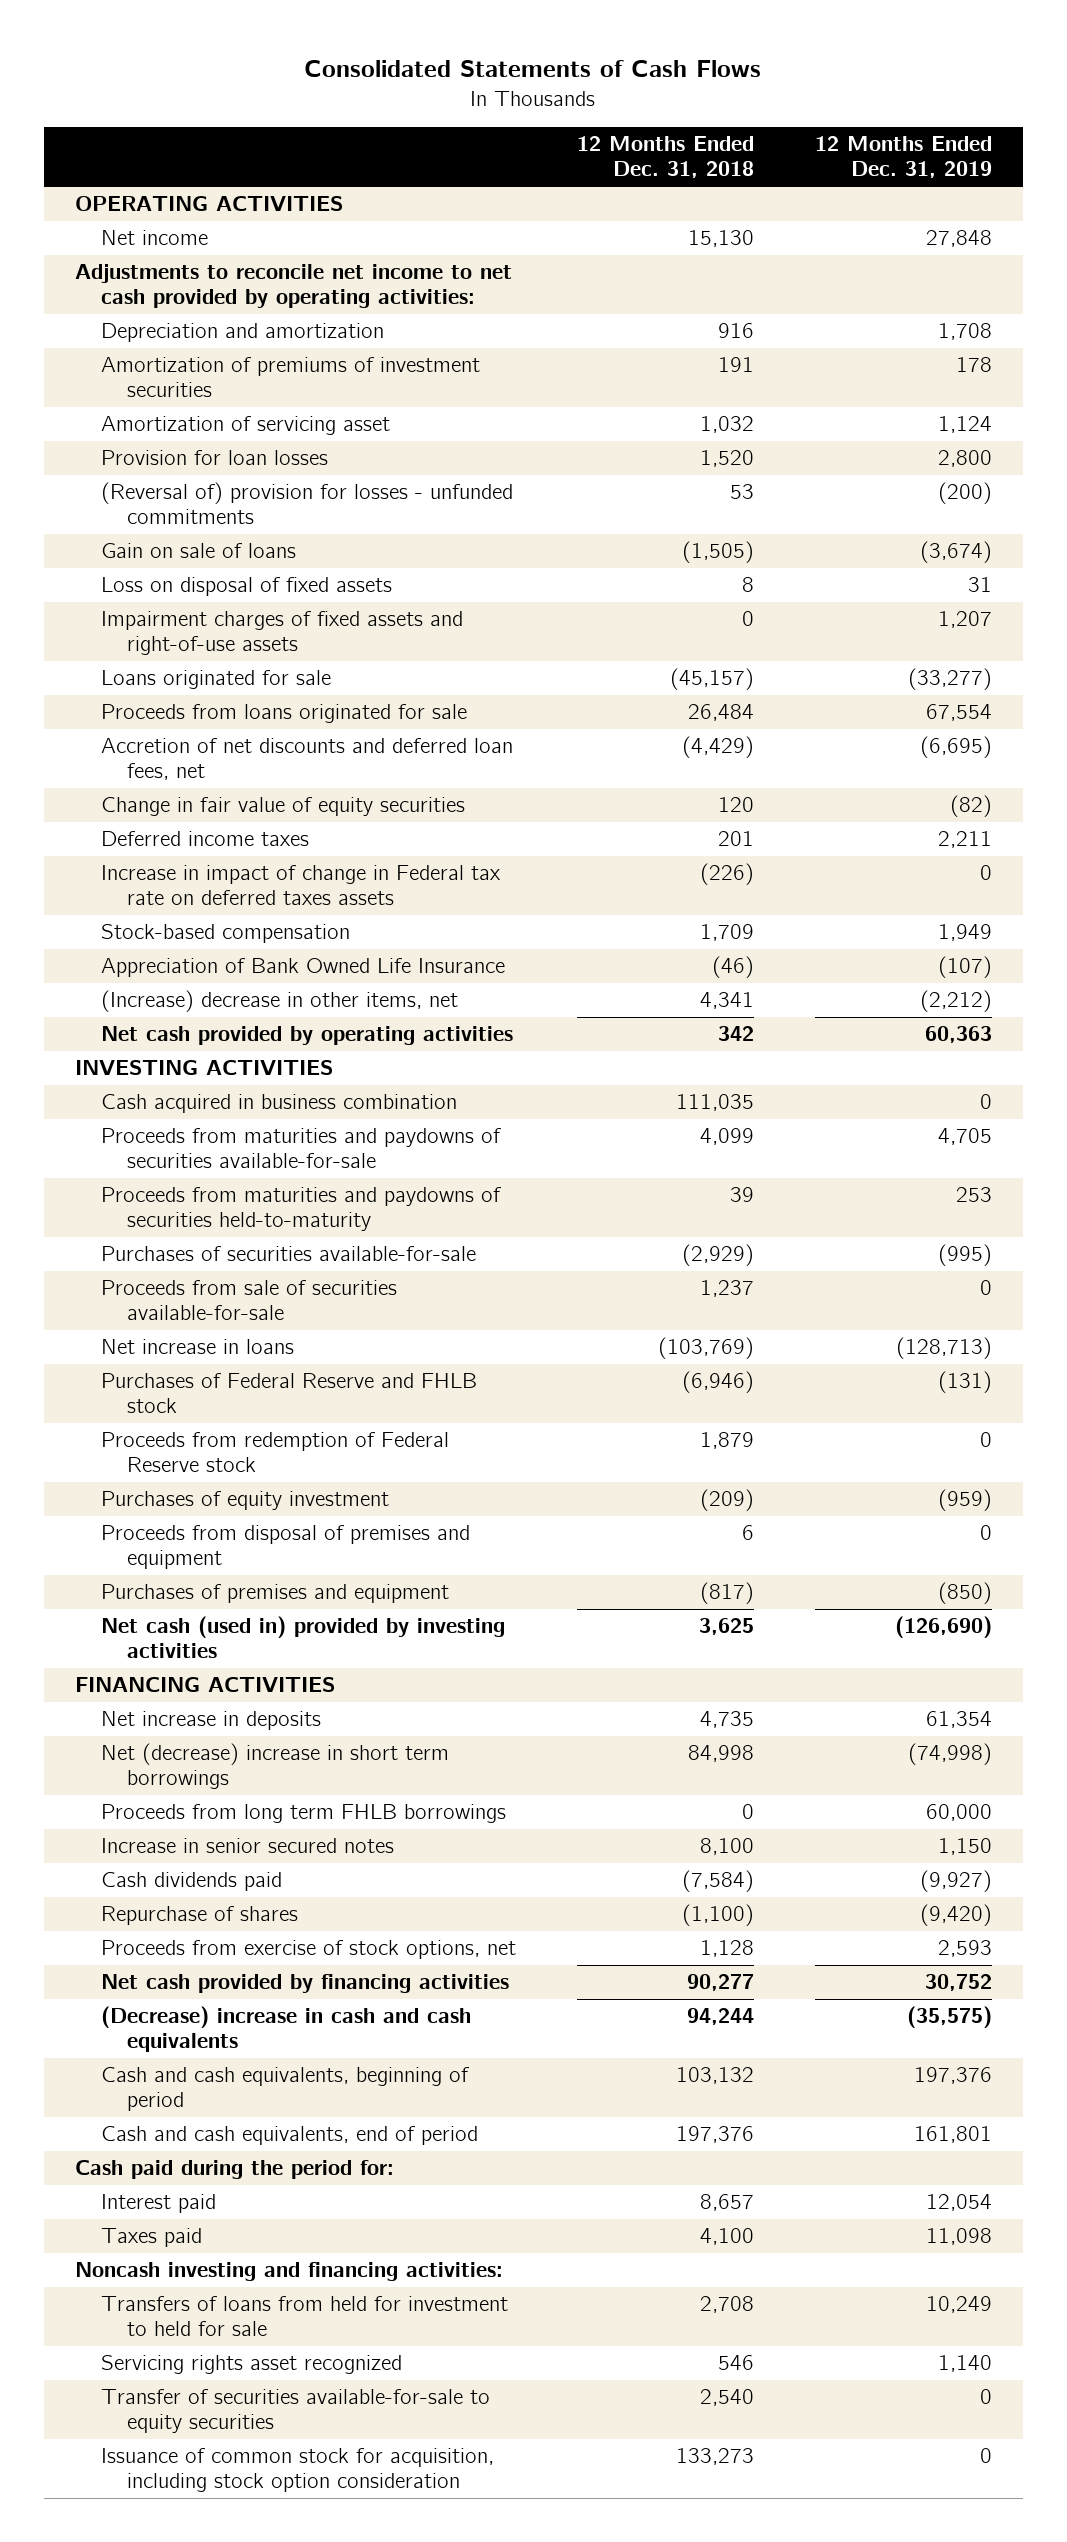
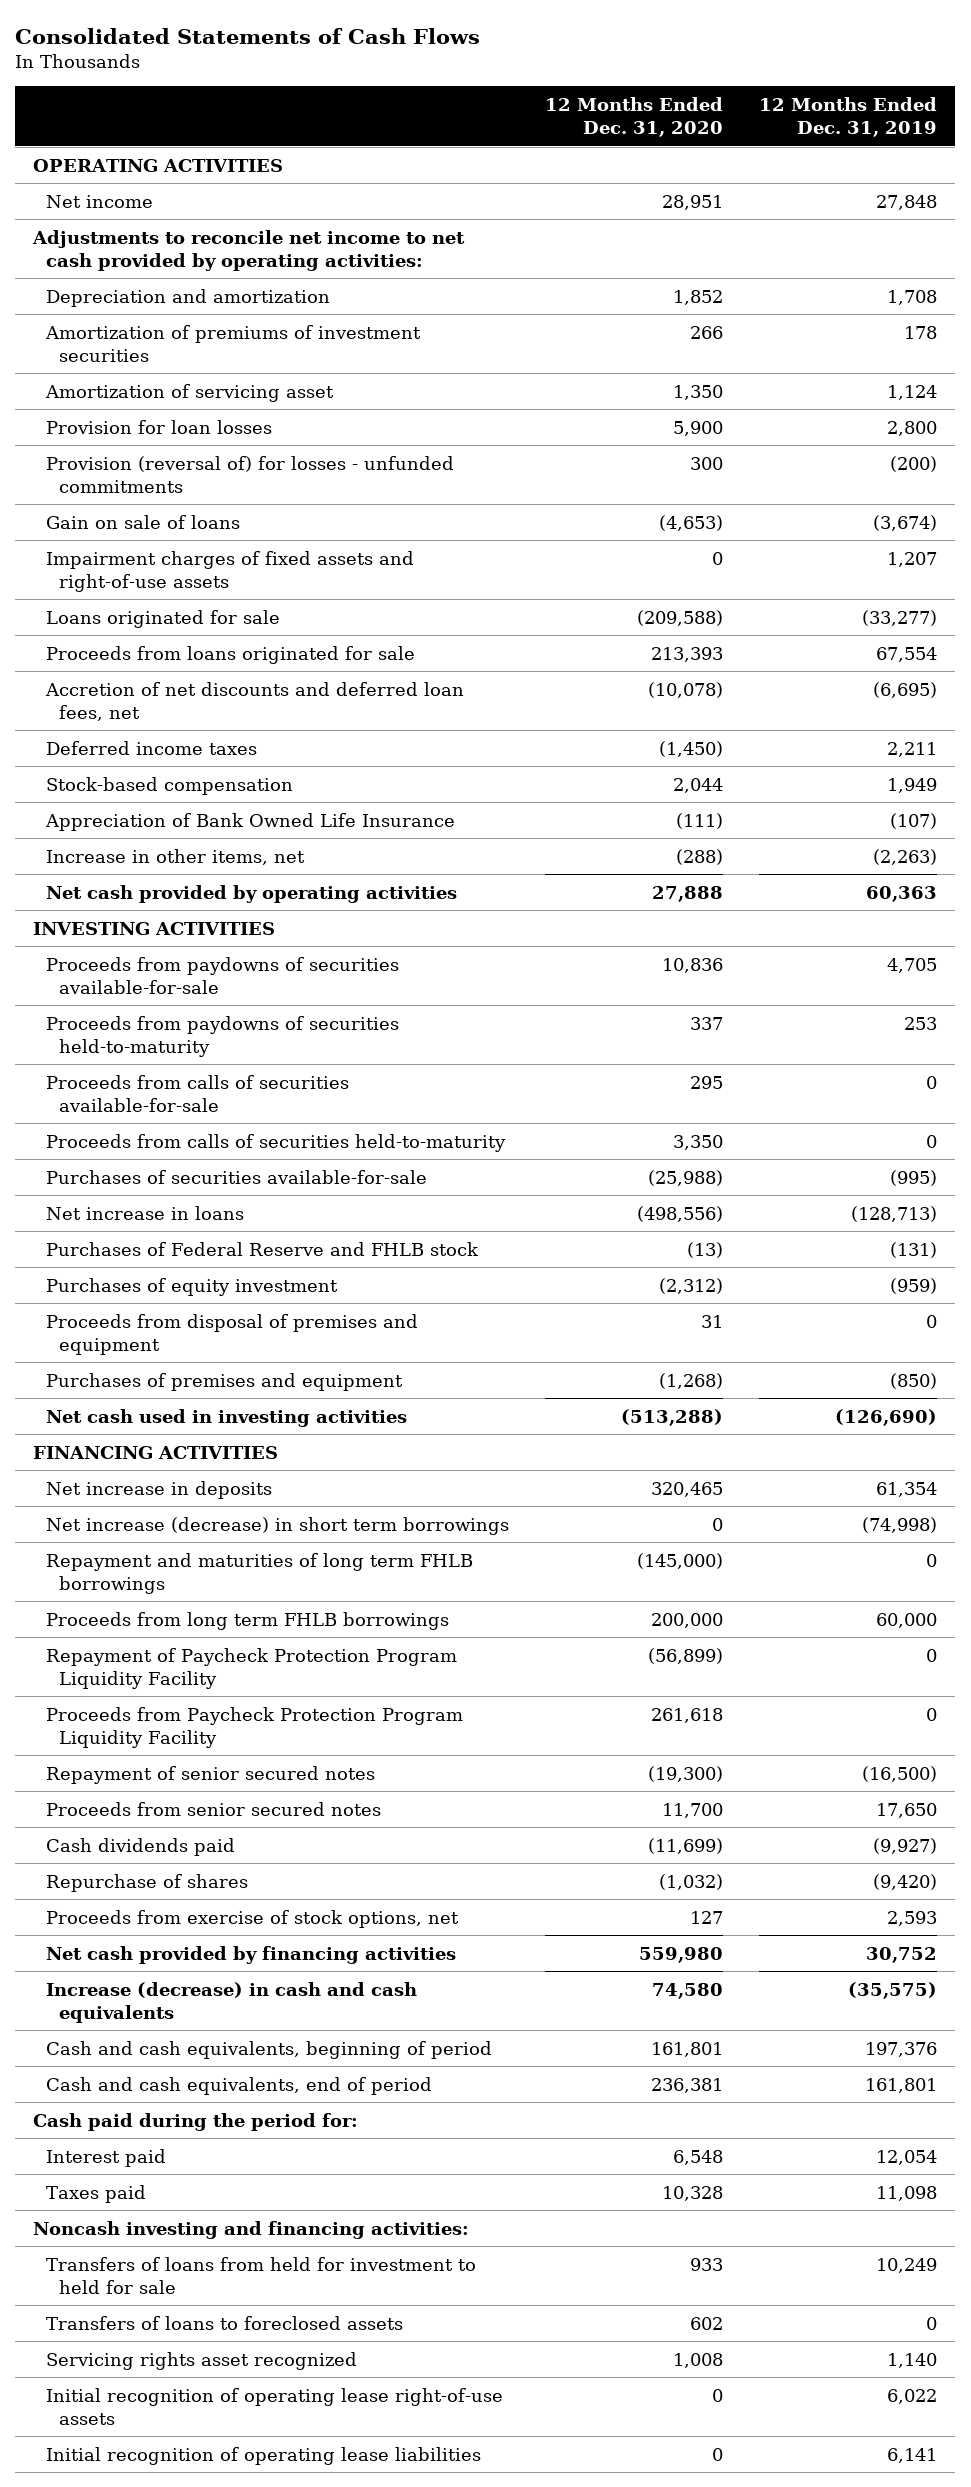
- | 12 Months Ended Dec. 31, 2018 | 12 Months Ended Dec. 31, 2019
+ | 12 Months Ended Dec. 31, 2020 | 12 Months Ended Dec. 31, 2019
- (Reversal of) provision for losses - unfunded commitments | 53 | (200)
+ Provision (reversal of) for losses - unfunded commitments | 300 | (200)
- Loss on disposal of fixed assets | 8 | 31
- Change in fair value of equity securities | 120 | (82)
- Increase in impact of change in Federal tax rate on deferred taxes assets | (226) | 0
- (Increase) decrease in other items, net | 4,341 | (2,212)
+ Increase in other items, net | (288) | (2,263)
- Cash acquired in business combination | 111,035 | 0
- Proceeds from maturities and paydowns of securities available-for-sale | 4,099 | 4,705
- Proceeds from maturities and paydowns of securities held-to-maturity | 39 | 253
+ Proceeds from paydowns of securities available-for-sale | 10,836 | 4,705
+ Proceeds from paydowns of securities held-to-maturity | 337 | 253
+ Proceeds from calls of securities available-for-sale | 295 | 0
+ Proceeds from calls of securities held-to-maturity | 3,350 | 0
- Proceeds from sale of securities available-for-sale | 1,237 | 0
- Proceeds from redemption of Federal Reserve stock | 1,879 | 0
- Net cash (used in) provided by investing activities | 3,625 | (126,690)
+ Net cash used in investing activities | (513,288) | (126,690)
- Net (decrease) increase in short term borrowings | 84,998 | (74,998)
+ Net increase (decrease) in short term borrowings | 0 | (74,998)
+ Repayment and maturities of long term FHLB borrowings | (145,000) | 0
- Increase in senior secured notes | 8,100 | 1,150
+ Repayment of Paycheck Protection Program Liquidity Facility | (56,899) | 0
+ Proceeds from Paycheck Protection Program Liquidity Facility | 261,618 | 0
+ Repayment of senior secured notes | (19,300) | (16,500)
+ Proceeds from senior secured notes | 11,700 | 17,650
- (Decrease) increase in cash and cash equivalents | 94,244 | (35,575)
+ Increase (decrease) in cash and cash equivalents | 74,580 | (35,575)
+ Transfers of loans to foreclosed assets | 602 | 0
- Transfer of securities available-for-sale to equity securities | 2,540 | 0
- Issuance of common stock for acquisition, including stock option consideration | 133,273 | 0
+ Initial recognition of operating lease right-of-use assets | 0 | 6,022
+ Initial recognition of operating lease liabilities | 0 | 6,141

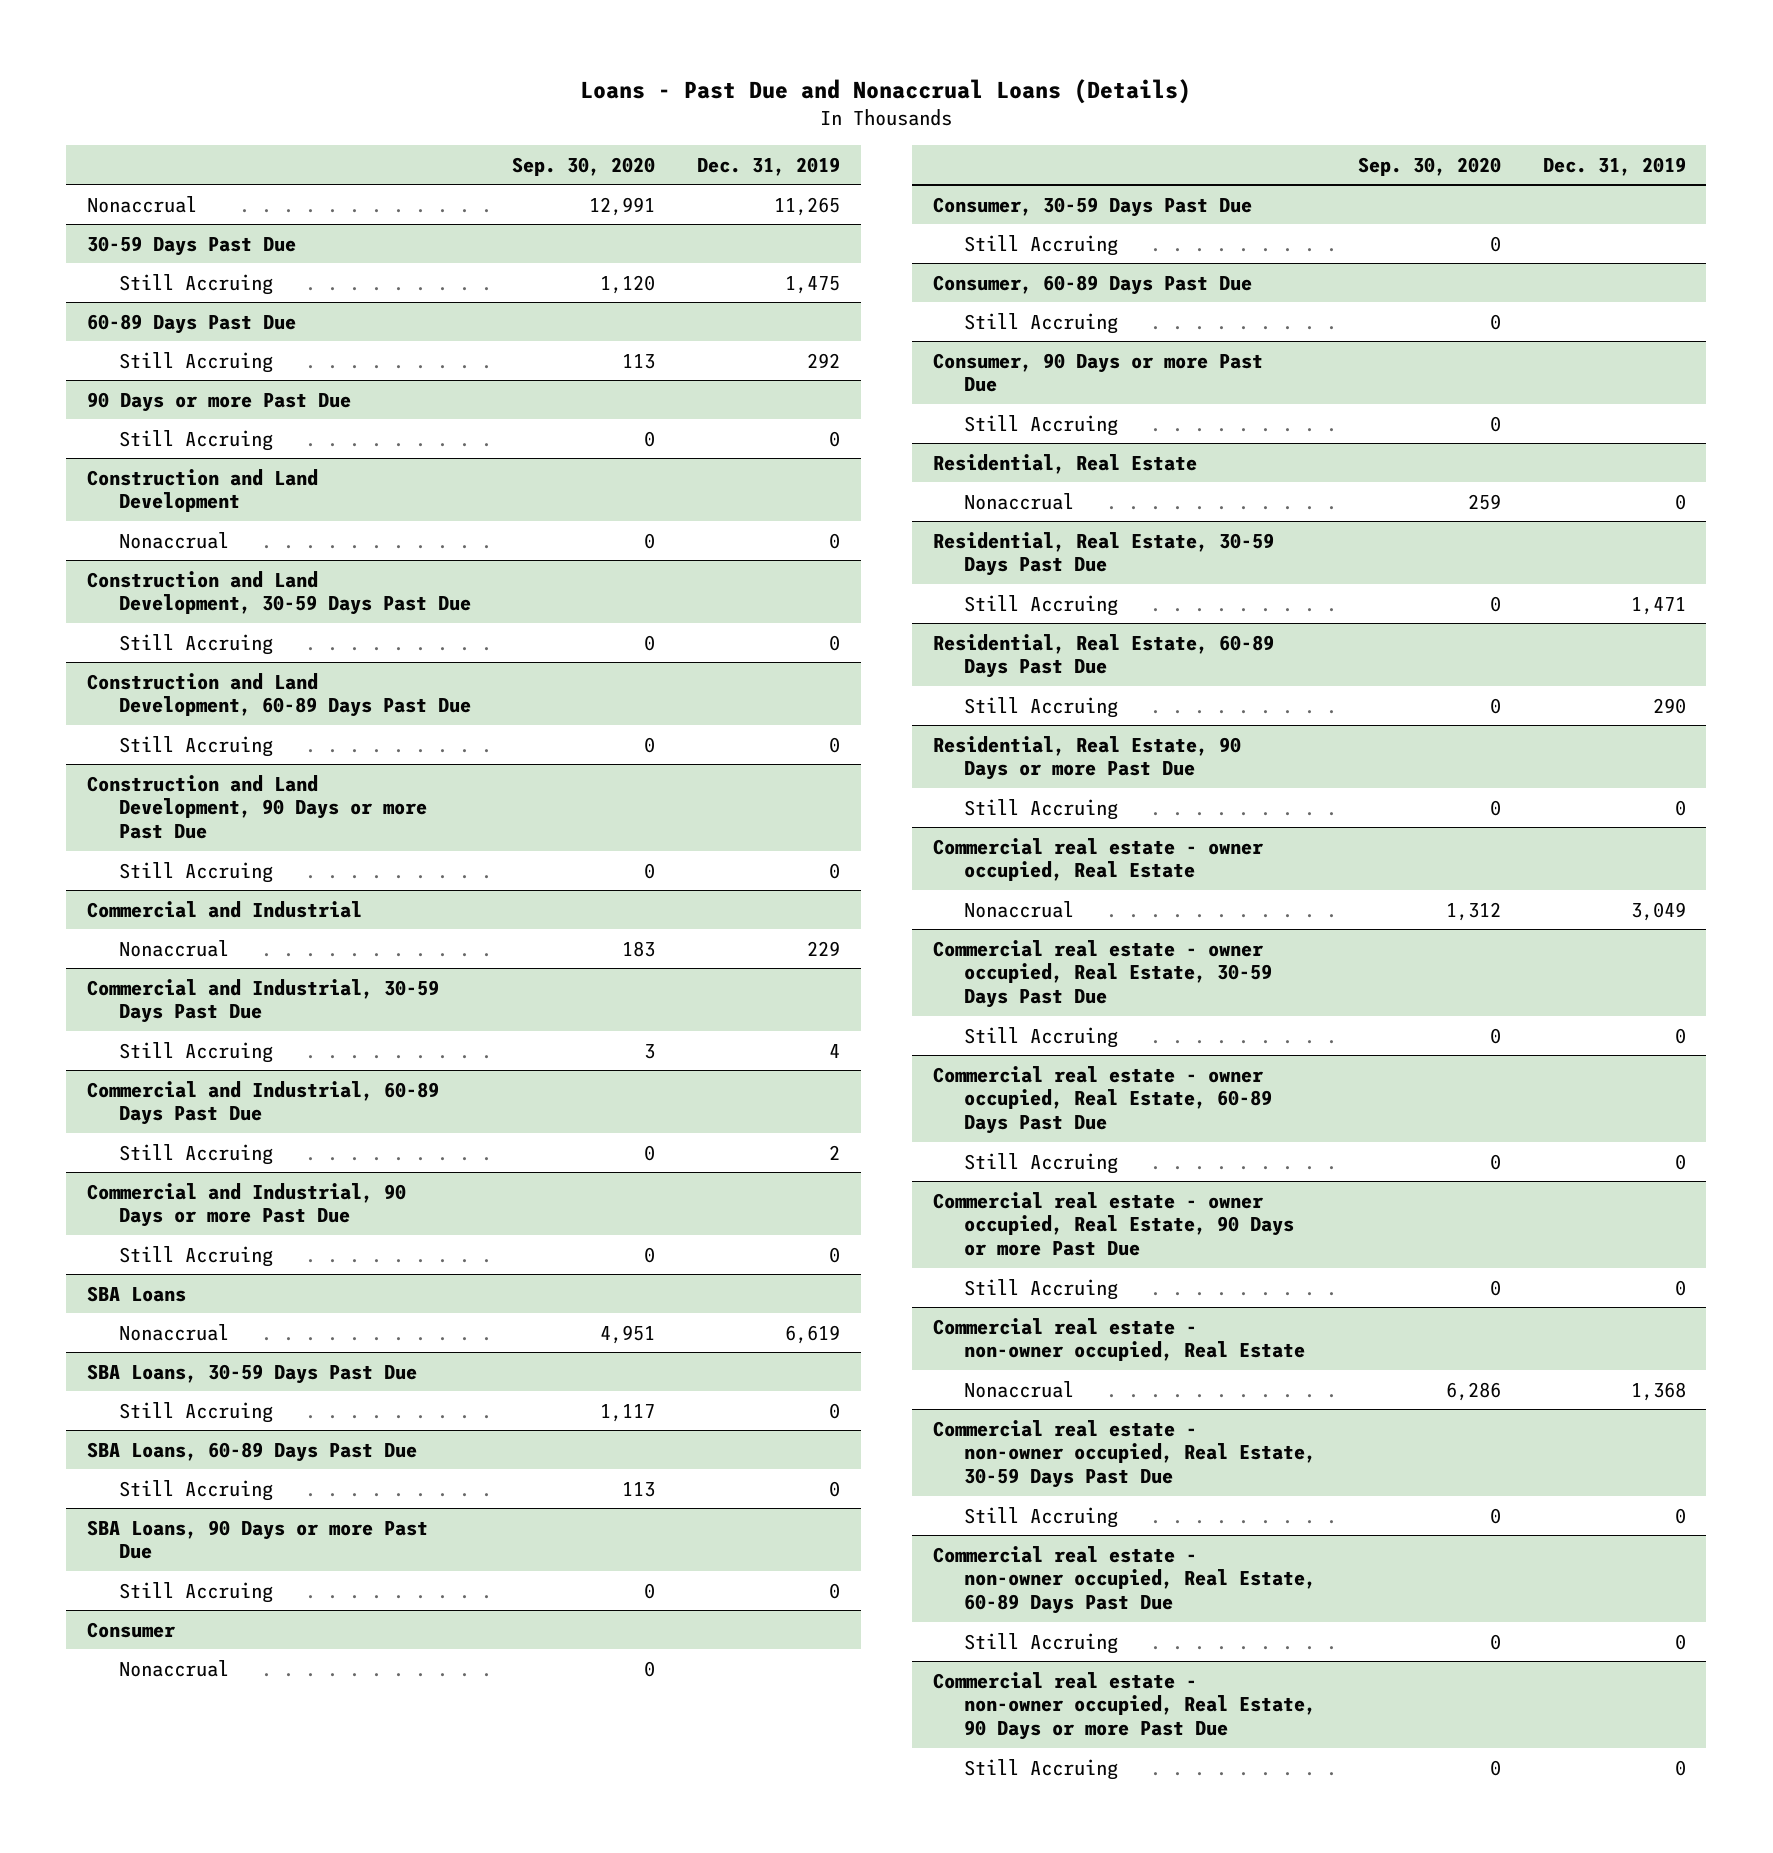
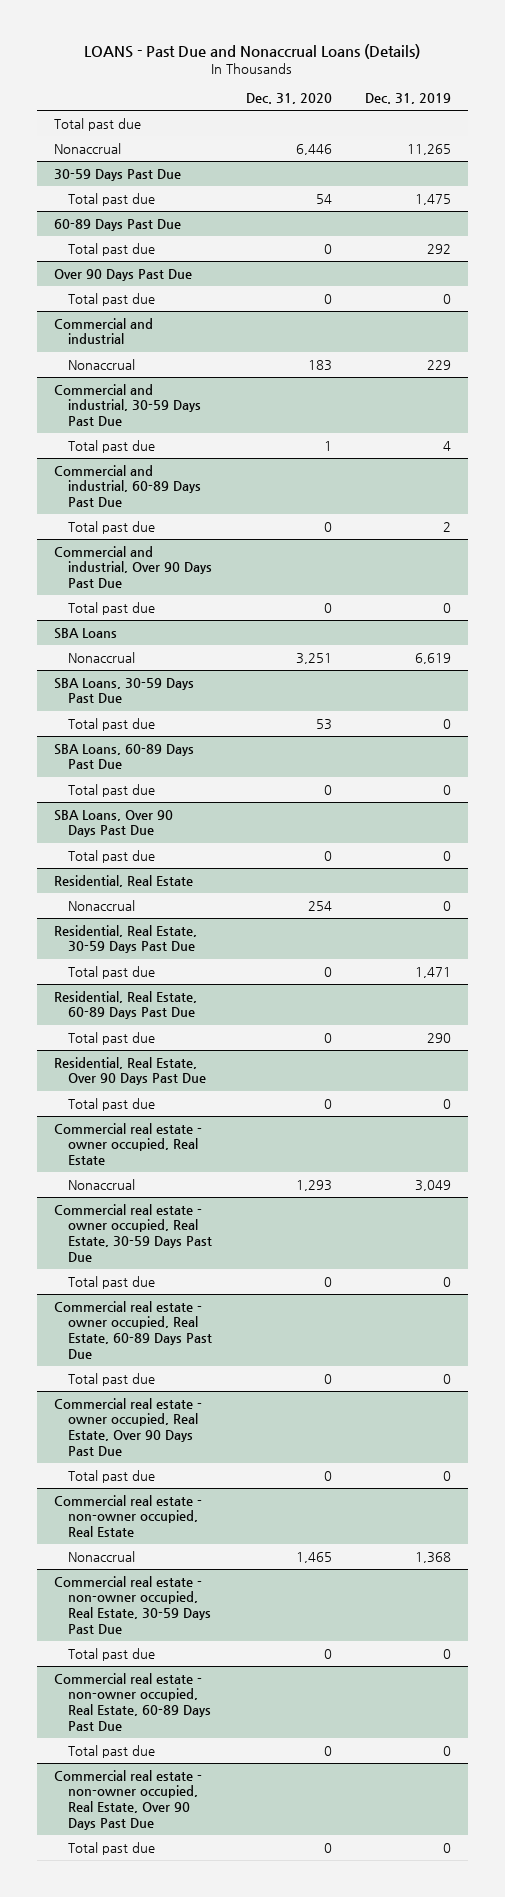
- Loans - Past Due and Nonaccrual Loans (Details)
+ LOANS - Past Due and Nonaccrual Loans (Details)
- | Sep. 30, 2020 | Dec. 31, 2019
+ | Dec. 31, 2020 | Dec. 31, 2019
+ Total past due
@ 30-59 Days Past Due
- Still Accruing | 1,120 | 1,475
+ Total past due | 54 | 1,475
@ 60-89 Days Past Due
- Still Accruing | 113 | 292
- 90 Days or more Past Due
- Still Accruing | 0 | 0
- Construction and Land Development
- Nonaccrual | 0 | 0
- Construction and Land Development, 30-59 Days Past Due
- Still Accruing | 0 | 0
- Construction and Land Development, 60-89 Days Past Due
- Still Accruing | 0 | 0
- Construction and Land Development, 90 Days or more Past Due
- Still Accruing | 0 | 0
- Commercial and Industrial
@ 60-89 Days Past Due
+ Total past due | 0 | 292
+ Over 90 Days Past Due
+ Total past due | 0 | 0
+ Commercial and industrial
- Commercial and Industrial, 30-59 Days Past Due
- Still Accruing | 3 | 4
- Commercial and Industrial, 60-89 Days Past Due
- Still Accruing | 0 | 2
- Commercial and Industrial, 90 Days or more Past Due
- Still Accruing | 0 | 0
+ Commercial and industrial, 30-59 Days Past Due
+ Total past due | 1 | 4
+ Commercial and industrial, 60-89 Days Past Due
+ Total past due | 0 | 2
+ Commercial and industrial, Over 90 Days Past Due
+ Total past due | 0 | 0
@ SBA Loans, 30-59 Days Past Due
- Still Accruing | 1,117 | 0
+ Total past due | 53 | 0
@ SBA Loans, 60-89 Days Past Due
- Still Accruing | 113 | 0
- SBA Loans, 90 Days or more Past Due
- Still Accruing | 0 | 0
- Consumer
- Nonaccrual | 0 |
- Consumer, 30-59 Days Past Due
- Still Accruing | 0 |
- Consumer, 60-89 Days Past Due
- Still Accruing | 0 |
- Consumer, 90 Days or more Past Due
- Still Accruing | 0 |
@ SBA Loans, 60-89 Days Past Due
+ Total past due | 0 | 0
+ SBA Loans, Over 90 Days Past Due
+ Total past due | 0 | 0
@ Residential, Real Estate, 30-59 Days Past Due
- Still Accruing | 0 | 1,471
+ Total past due | 0 | 1,471
@ Residential, Real Estate, 60-89 Days Past Due
- Still Accruing | 0 | 290
- Residential, Real Estate, 90 Days or more Past Due
- Still Accruing | 0 | 0
@ Residential, Real Estate, 60-89 Days Past Due
+ Total past due | 0 | 290
+ Residential, Real Estate, Over 90 Days Past Due
+ Total past due | 0 | 0
@ Commercial real estate - owner occupied, Real Estate, 30-59 Days Past Due
- Still Accruing | 0 | 0
+ Total past due | 0 | 0
@ Commercial real estate - owner occupied, Real Estate, 60-89 Days Past Due
- Still Accruing | 0 | 0
- Commercial real estate - owner occupied, Real Estate, 90 Days or more Past Due
- Still Accruing | 0 | 0
@ Commercial real estate - owner occupied, Real Estate, 60-89 Days Past Due
+ Total past due | 0 | 0
+ Commercial real estate - owner occupied, Real Estate, Over 90 Days Past Due
+ Total past due | 0 | 0
@ Commercial real estate - non-owner occupied, Real Estate, 30-59 Days Past Due
- Still Accruing | 0 | 0
+ Total past due | 0 | 0
@ Commercial real estate - non-owner occupied, Real Estate, 60-89 Days Past Due
- Still Accruing | 0 | 0
- Commercial real estate - non-owner occupied, Real Estate, 90 Days or more Past Due
- Still Accruing | 0 | 0
@ Commercial real estate - non-owner occupied, Real Estate, 60-89 Days Past Due
+ Total past due | 0 | 0
+ Commercial real estate - non-owner occupied, Real Estate, Over 90 Days Past Due
+ Total past due | 0 | 0

